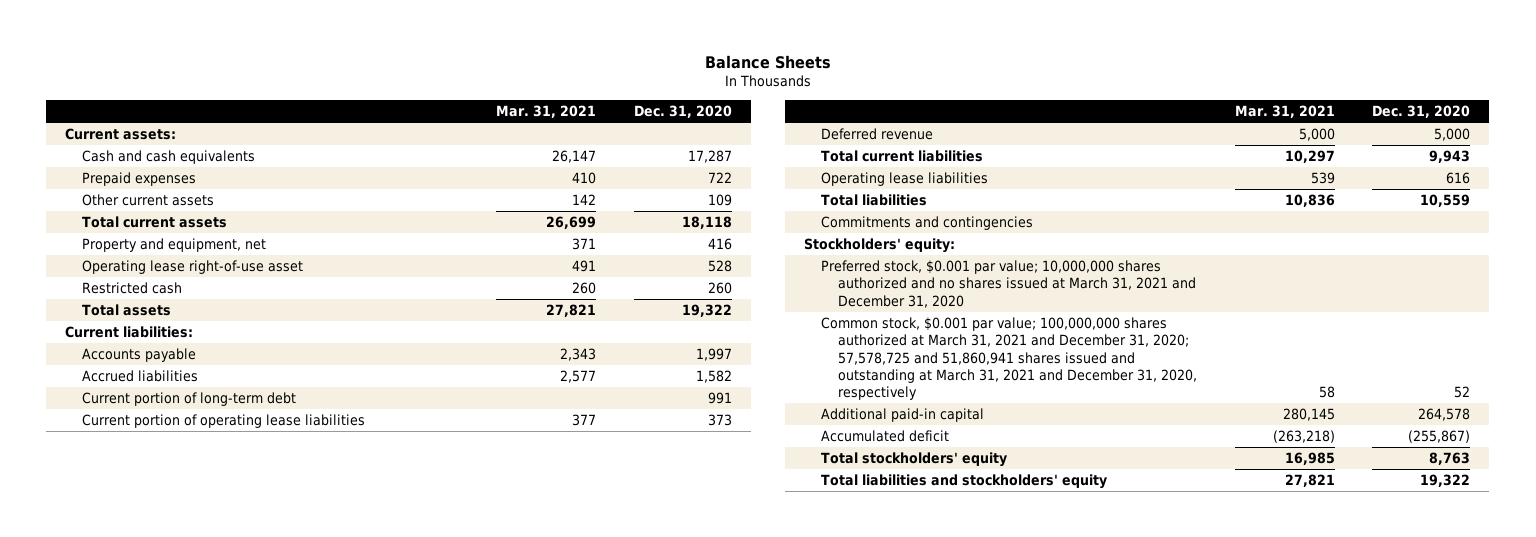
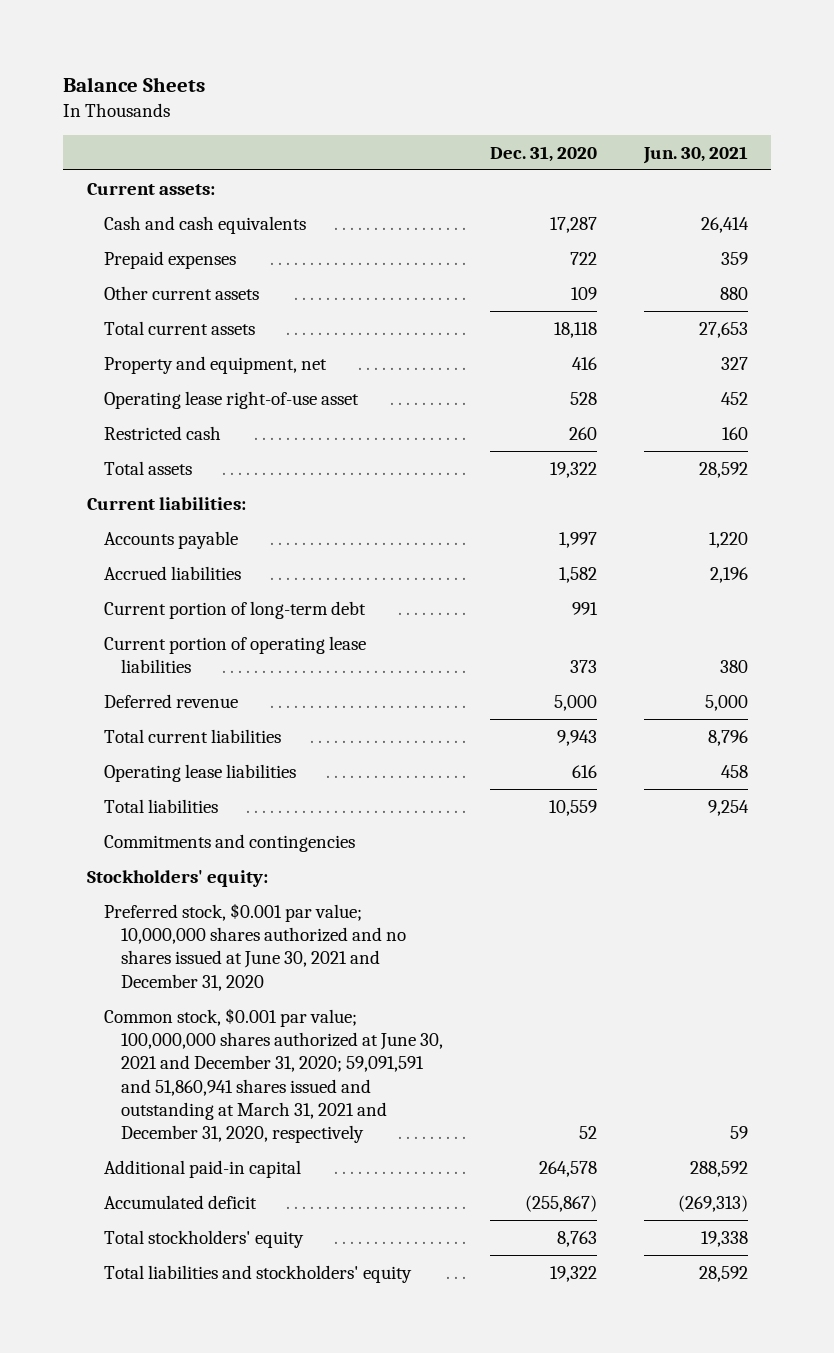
- | Mar. 31, 2021 | Dec. 31, 2020
+ | Dec. 31, 2020 | Jun. 30, 2021
- Preferred stock, $0.001 par value; 10,000,000 shares authorized and no shares issued at March 31, 2021 and December 31, 2020
- Common stock, $0.001 par value; 100,000,000 shares authorized at March 31, 2021 and December 31, 2020; 57,578,725 and 51,860,941 shares issued and outstanding at March 31, 2021 and December 31, 2020, respectively | 58 | 52
+ Preferred stock, $0.001 par value; 10,000,000 shares authorized and no shares issued at June 30, 2021 and December 31, 2020
+ Common stock, $0.001 par value; 100,000,000 shares authorized at June 30, 2021 and December 31, 2020; 59,091,591 and 51,860,941 shares issued and outstanding at March 31, 2021 and December 31, 2020, respectively | 52 | 59

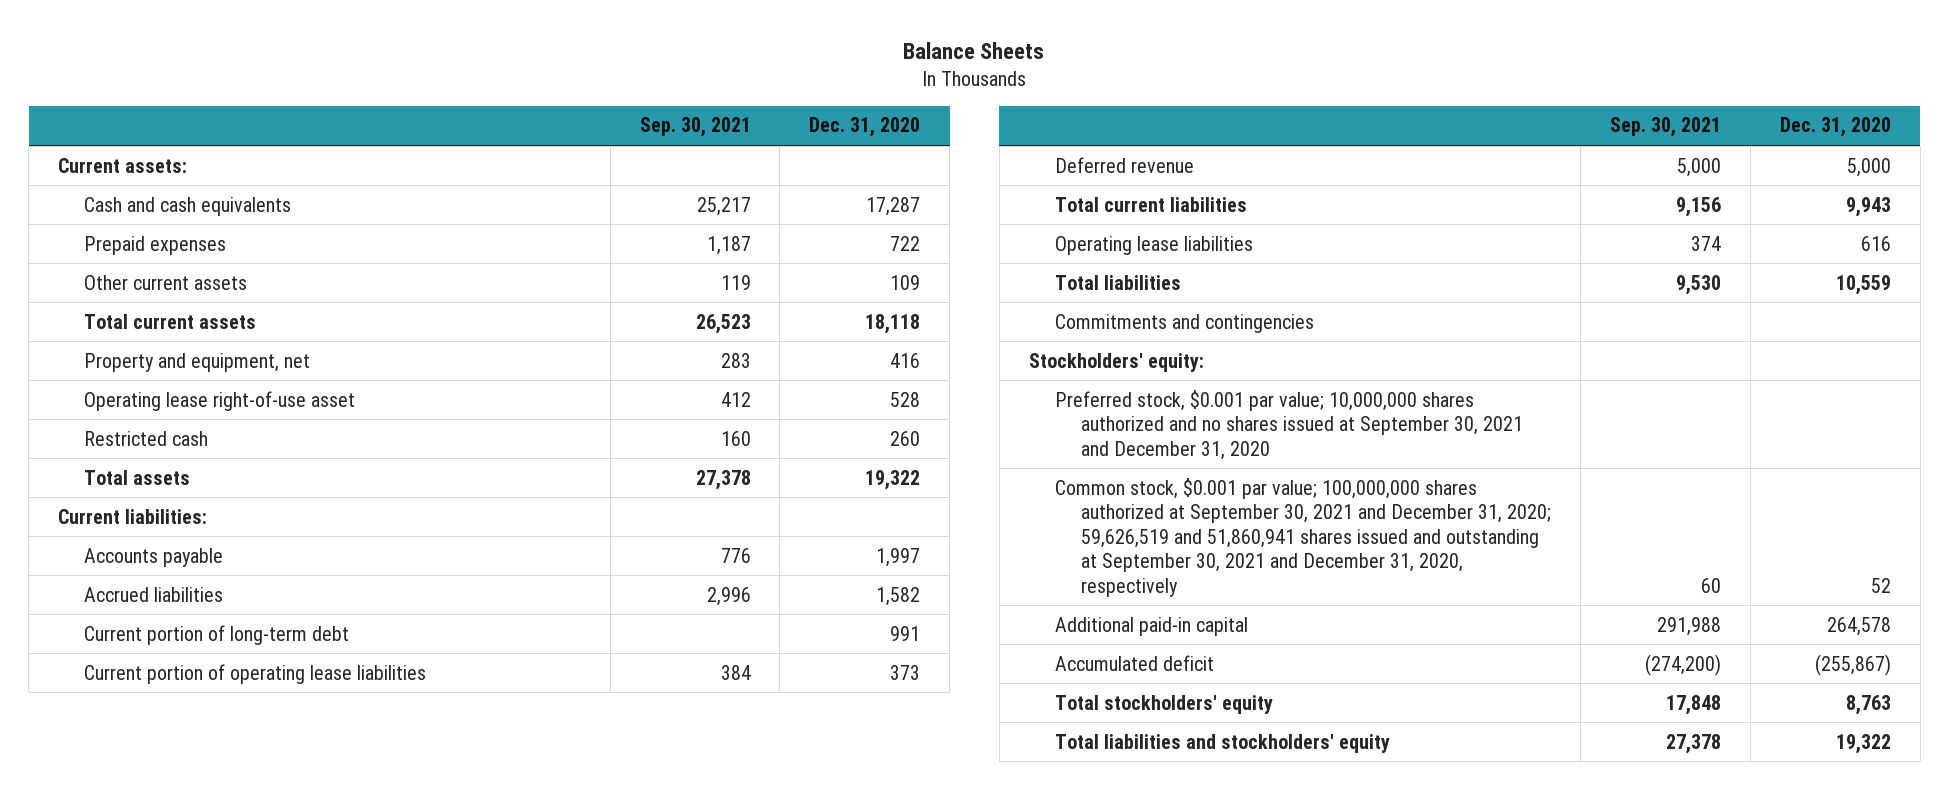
- | Dec. 31, 2020 | Jun. 30, 2021
+ | Sep. 30, 2021 | Dec. 31, 2020
- Preferred stock, $0.001 par value; 10,000,000 shares authorized and no shares issued at June 30, 2021 and December 31, 2020
- Common stock, $0.001 par value; 100,000,000 shares authorized at June 30, 2021 and December 31, 2020; 59,091,591 and 51,860,941 shares issued and outstanding at March 31, 2021 and December 31, 2020, respectively | 52 | 59
+ Preferred stock, $0.001 par value; 10,000,000 shares authorized and no shares issued at September 30, 2021 and December 31, 2020
+ Common stock, $0.001 par value; 100,000,000 shares authorized at September 30, 2021 and December 31, 2020; 59,626,519 and 51,860,941 shares issued and outstanding at September 30, 2021 and December 31, 2020, respectively | 60 | 52

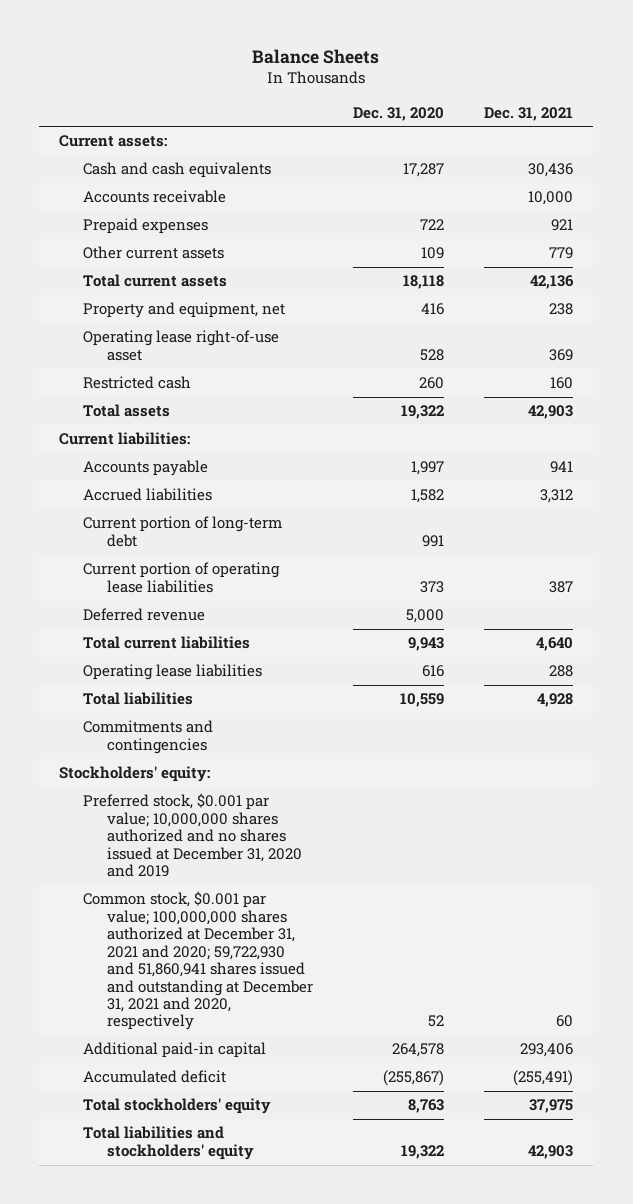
- | Sep. 30, 2021 | Dec. 31, 2020
+ | Dec. 31, 2020 | Dec. 31, 2021
+ Accounts receivable | | 10,000
- Preferred stock, $0.001 par value; 10,000,000 shares authorized and no shares issued at September 30, 2021 and December 31, 2020
- Common stock, $0.001 par value; 100,000,000 shares authorized at September 30, 2021 and December 31, 2020; 59,626,519 and 51,860,941 shares issued and outstanding at September 30, 2021 and December 31, 2020, respectively | 60 | 52
+ Preferred stock, $0.001 par value; 10,000,000 shares authorized and no shares issued at December 31, 2020 and 2019
+ Common stock, $0.001 par value; 100,000,000 shares authorized at December 31, 2021 and 2020; 59,722,930 and 51,860,941 shares issued and outstanding at December 31, 2021 and 2020, respectively | 52 | 60

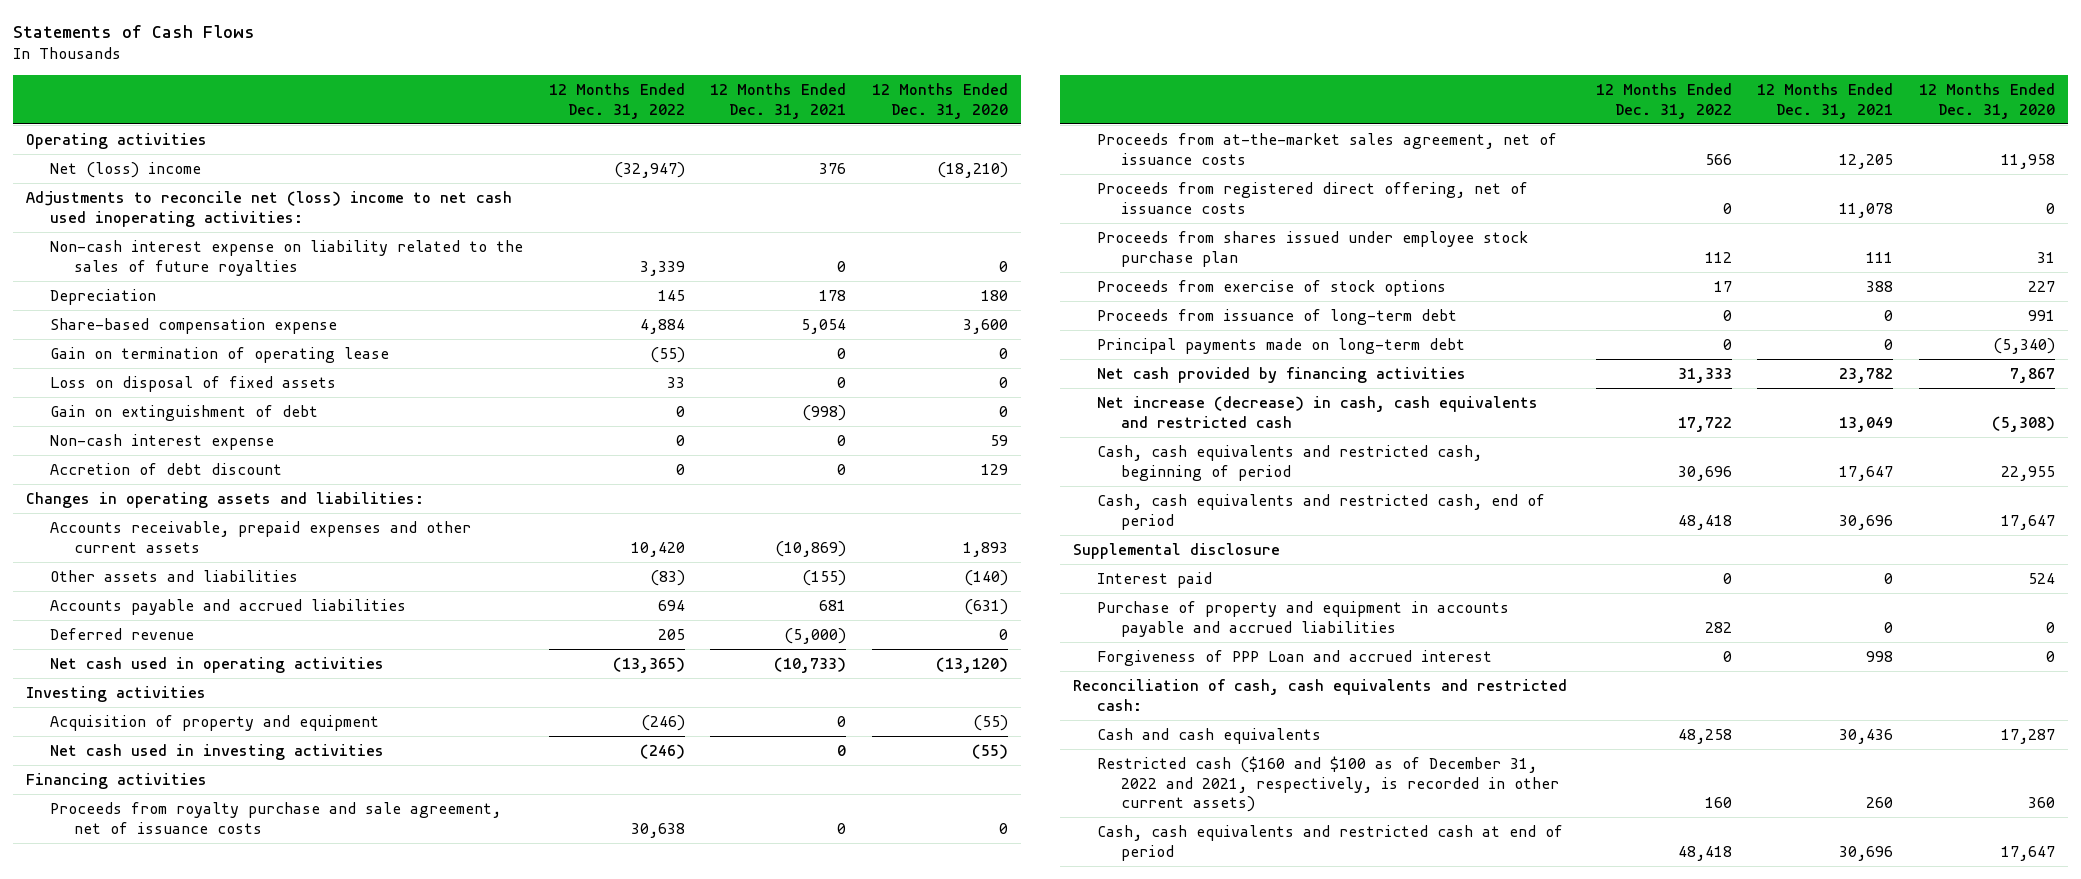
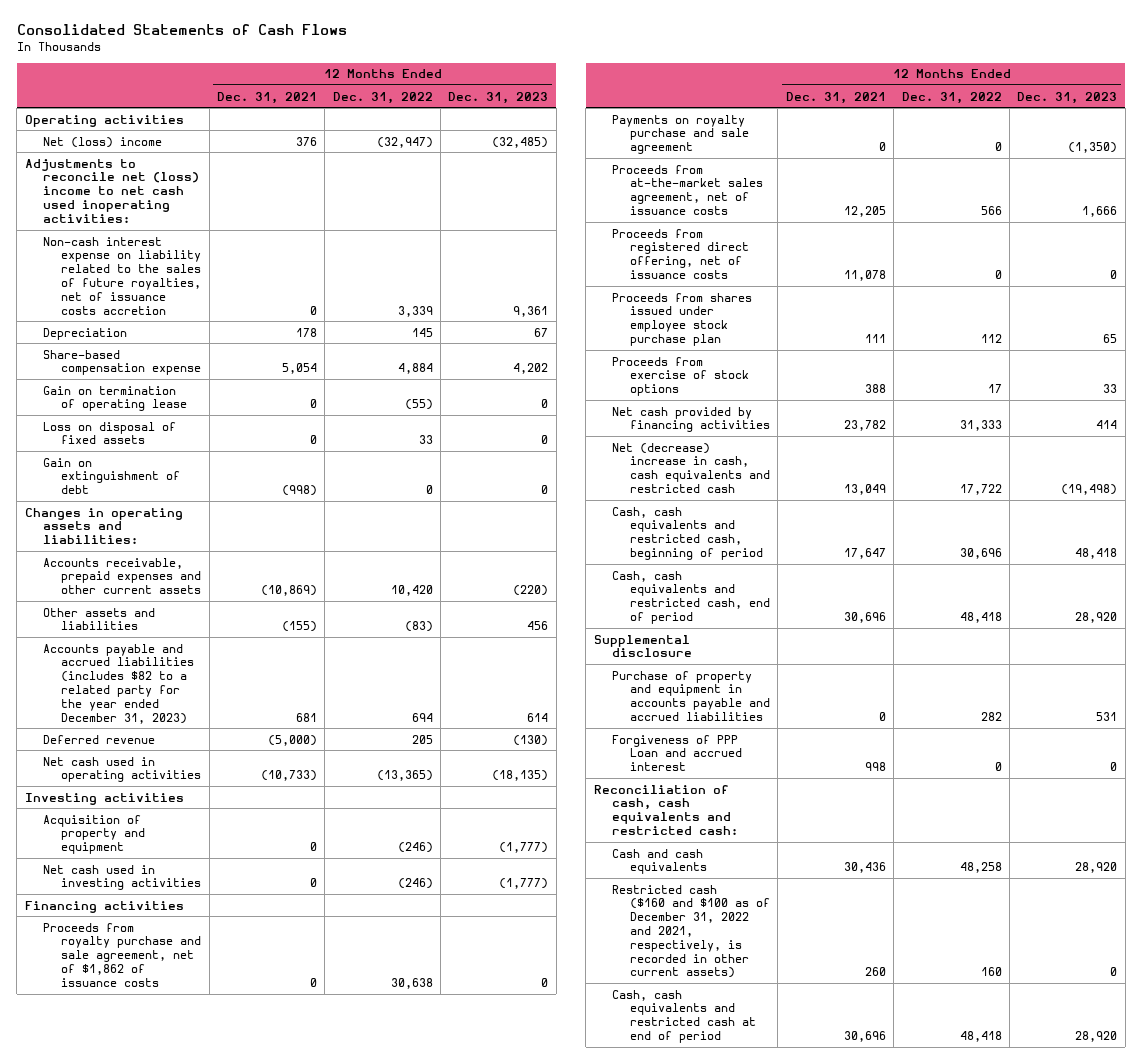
- Statements of Cash Flows
+ Consolidated Statements of Cash Flows
- | 12 Months Ended Dec. 31, 2022 | 12 Months Ended Dec. 31, 2021 | 12 Months Ended Dec. 31, 2020
+ | 12 Months Ended Dec. 31, 2021 | 12 Months Ended Dec. 31, 2022 | 12 Months Ended Dec. 31, 2023
- Non-cash interest expense on liability related to the sales of future royalties | 3,339 | 0 | 0
+ Non-cash interest expense on liability related to the sales of future royalties, net of issuance costs accretion | 0 | 3,339 | 9,361
- Non-cash interest expense | 0 | 0 | 59
- Accretion of debt discount | 0 | 0 | 129
- Accounts payable and accrued liabilities | 694 | 681 | (631)
+ Accounts payable and accrued liabilities (includes $82 to a related party for the year ended December 31, 2023) | 681 | 694 | 614
- Proceeds from royalty purchase and sale agreement, net of issuance costs | 30,638 | 0 | 0
+ Proceeds from royalty purchase and sale agreement, net of $1,862 of issuance costs | 0 | 30,638 | 0
+ Payments on royalty purchase and sale agreement | 0 | 0 | (1,350)
- Proceeds from issuance of long-term debt | 0 | 0 | 991
- Principal payments made on long-term debt | 0 | 0 | (5,340)
- Net increase (decrease) in cash, cash equivalents and restricted cash | 17,722 | 13,049 | (5,308)
+ Net (decrease) increase in cash, cash equivalents and restricted cash | 13,049 | 17,722 | (19,498)
- Interest paid | 0 | 0 | 524

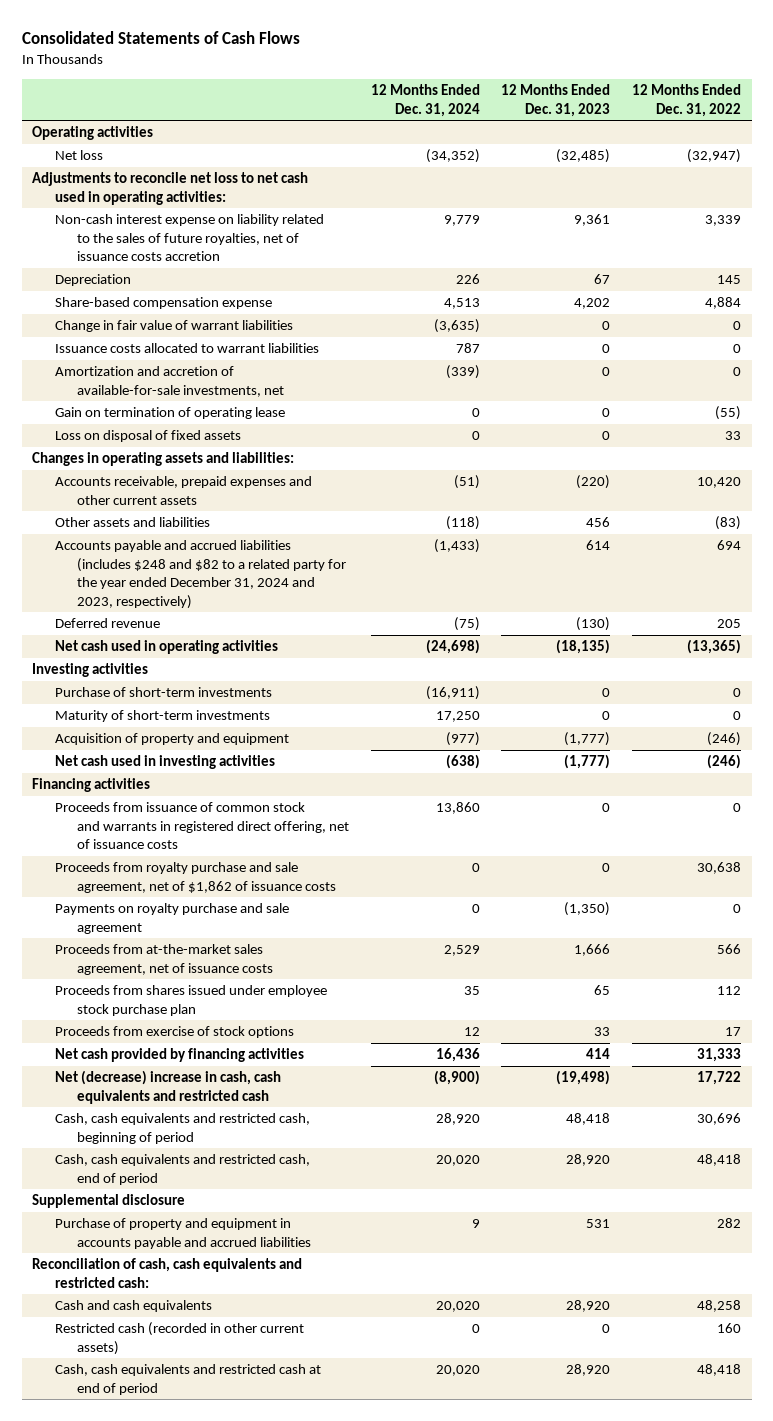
- | 12 Months Ended Dec. 31, 2021 | 12 Months Ended Dec. 31, 2022 | 12 Months Ended Dec. 31, 2023
+ | 12 Months Ended Dec. 31, 2024 | 12 Months Ended Dec. 31, 2023 | 12 Months Ended Dec. 31, 2022
- Net (loss) income | 376 | (32,947) | (32,485)
- Adjustments to reconcile net (loss) income to net cash used inoperating activities:
+ Net loss | (34,352) | (32,485) | (32,947)
+ Adjustments to reconcile net loss to net cash used in operating activities:
+ Change in fair value of warrant liabilities | (3,635) | 0 | 0
+ Issuance costs allocated to warrant liabilities | 787 | 0 | 0
+ Amortization and accretion of available-for-sale investments, net | (339) | 0 | 0
- Gain on extinguishment of debt | (998) | 0 | 0
- Accounts payable and accrued liabilities (includes $82 to a related party for the year ended December 31, 2023) | 681 | 694 | 614
+ Accounts payable and accrued liabilities (includes $248 and $82 to a related party for the year ended December 31, 2024 and 2023, respectively) | (1,433) | 614 | 694
+ Purchase of short-term investments | (16,911) | 0 | 0
+ Maturity of short-term investments | 17,250 | 0 | 0
+ Proceeds from issuance of common stock and warrants in registered direct offering, net of issuance costs | 13,860 | 0 | 0
- Proceeds from registered direct offering, net of issuance costs | 11,078 | 0 | 0
- Forgiveness of PPP Loan and accrued interest | 998 | 0 | 0
- Restricted cash ($160 and $100 as of December 31, 2022 and 2021, respectively, is recorded in other current assets) | 260 | 160 | 0
+ Restricted cash (recorded in other current assets) | 0 | 0 | 160

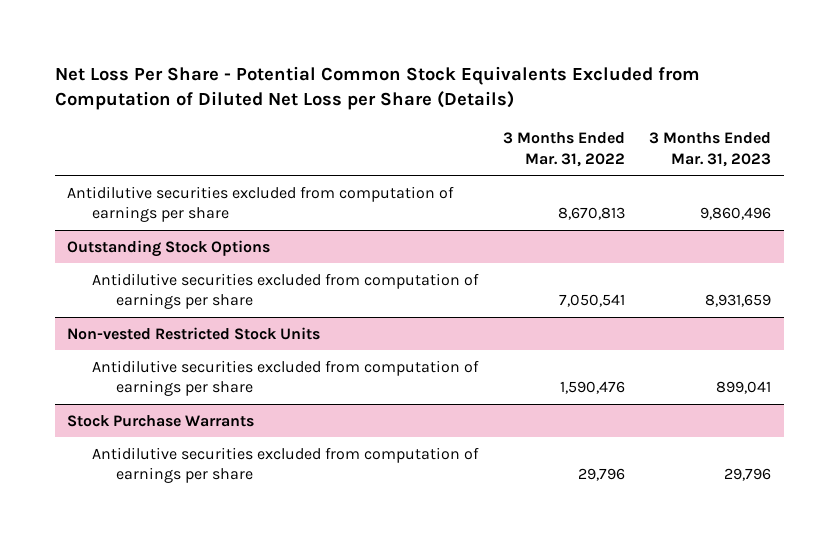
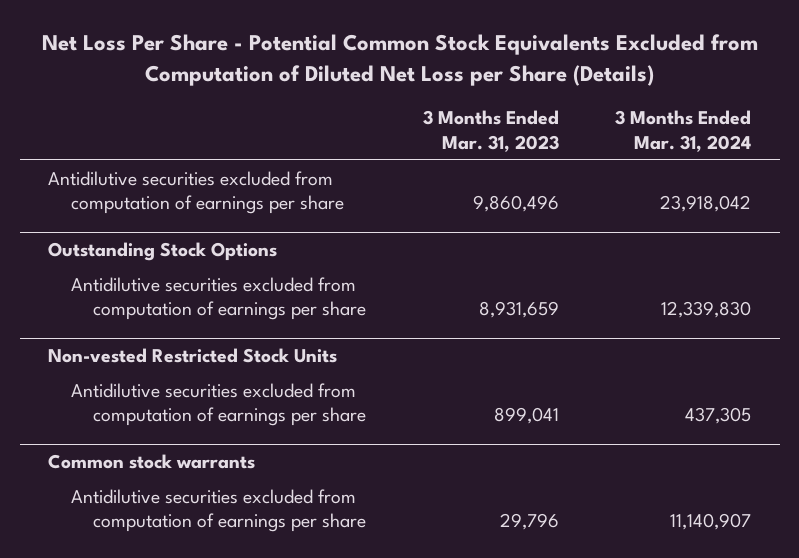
- | 3 Months Ended Mar. 31, 2022 | 3 Months Ended Mar. 31, 2023
+ | 3 Months Ended Mar. 31, 2023 | 3 Months Ended Mar. 31, 2024
- Stock Purchase Warrants
+ Common stock warrants

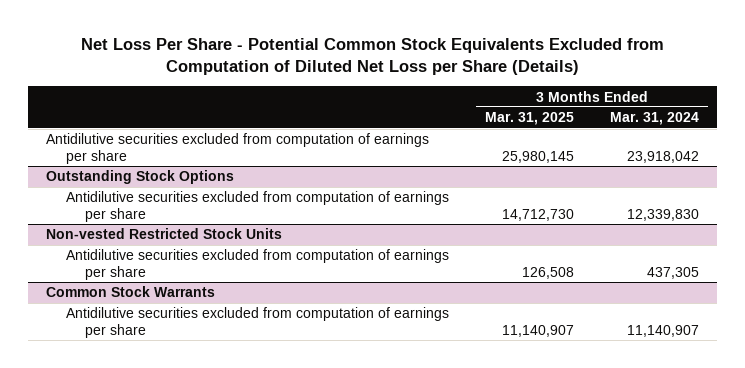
- | 3 Months Ended Mar. 31, 2023 | 3 Months Ended Mar. 31, 2024
+ | 3 Months Ended Mar. 31, 2025 | 3 Months Ended Mar. 31, 2024
- Common stock warrants
+ Common Stock Warrants

